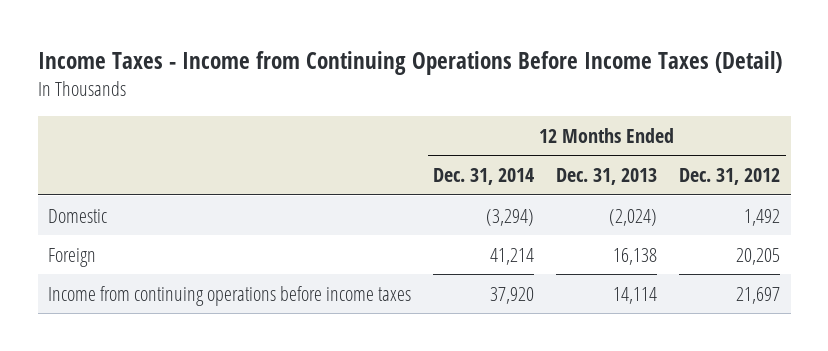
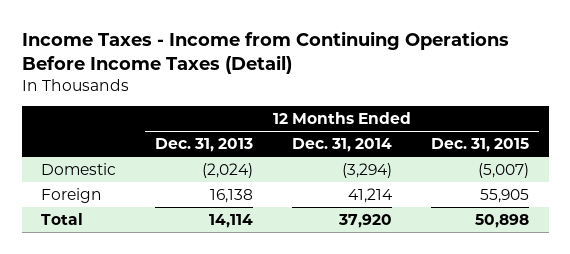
- | 12 Months Ended Dec. 31, 2014 | 12 Months Ended Dec. 31, 2013 | 12 Months Ended Dec. 31, 2012
+ | 12 Months Ended Dec. 31, 2013 | 12 Months Ended Dec. 31, 2014 | 12 Months Ended Dec. 31, 2015
- Income from continuing operations before income taxes | 37,920 | 14,114 | 21,697
+ Total | 14,114 | 37,920 | 50,898

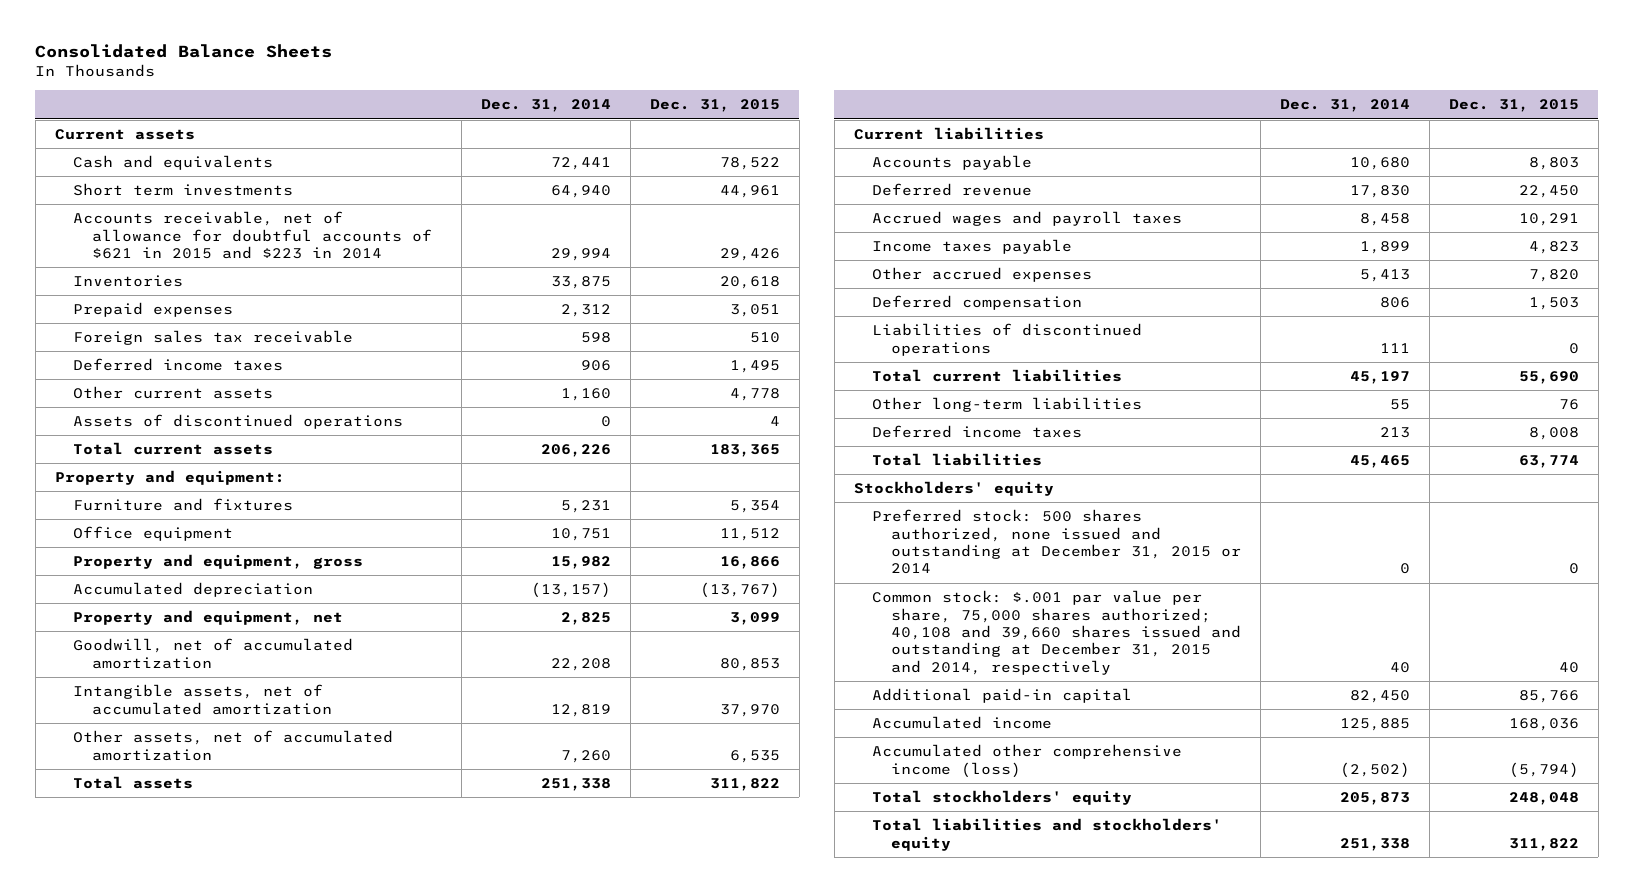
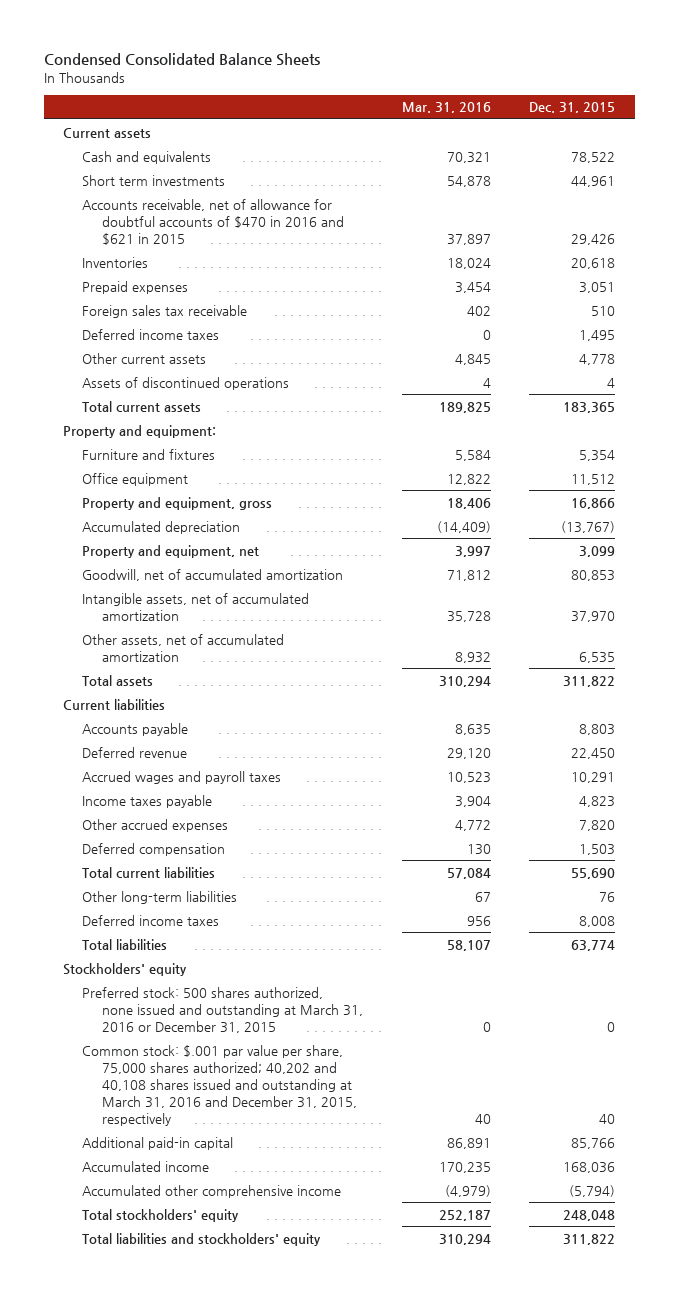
- Consolidated Balance Sheets
+ Condensed Consolidated Balance Sheets
- | Dec. 31, 2014 | Dec. 31, 2015
+ | Mar. 31, 2016 | Dec. 31, 2015
- Accounts receivable, net of allowance for doubtful accounts of $621 in 2015 and $223 in 2014 | 29,994 | 29,426
+ Accounts receivable, net of allowance for doubtful accounts of $470 in 2016 and $621 in 2015 | 37,897 | 29,426
- Liabilities of discontinued operations | 111 | 0
- Preferred stock: 500 shares authorized, none issued and outstanding at December 31, 2015 or 2014 | 0 | 0
- Common stock: $.001 par value per share, 75,000 shares authorized; 40,108 and 39,660 shares issued and outstanding at December 31, 2015 and 2014, respectively | 40 | 40
+ Preferred stock: 500 shares authorized, none issued and outstanding at March 31, 2016 or December 31, 2015 | 0 | 0
+ Common stock: $.001 par value per share, 75,000 shares authorized; 40,202 and 40,108 shares issued and outstanding at March 31, 2016 and December 31, 2015, respectively | 40 | 40
- Accumulated other comprehensive income (loss) | (2,502) | (5,794)
+ Accumulated other comprehensive income | (4,979) | (5,794)

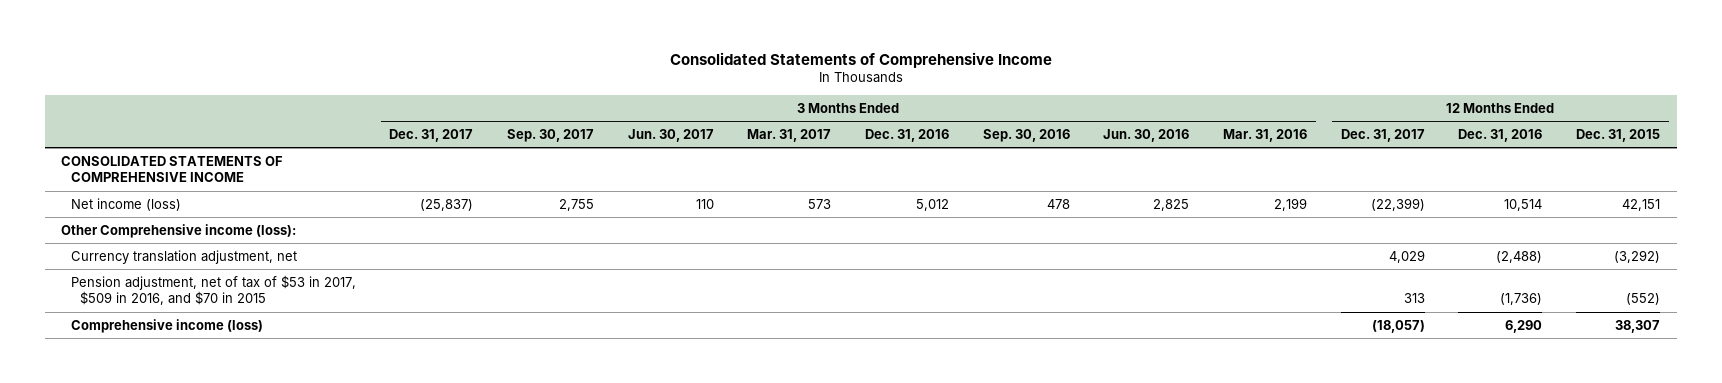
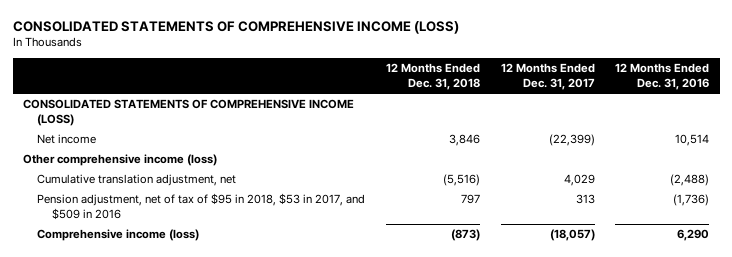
- Consolidated Statements of Comprehensive Income
+ CONSOLIDATED STATEMENTS OF COMPREHENSIVE INCOME (LOSS)
- | 3 Months Ended Dec. 31, 2017 | 3 Months Ended Sep. 30, 2017 | 3 Months Ended Jun. 30, 2017 | 3 Months Ended Mar. 31, 2017 | 3 Months Ended Dec. 31, 2016 | 3 Months Ended Sep. 30, 2016 | 3 Months Ended Jun. 30, 2016 | 3 Months Ended Mar. 31, 2016 | 12 Months Ended Dec. 31, 2017 | 12 Months Ended Dec. 31, 2016 | 12 Months Ended Dec. 31, 2015
+ | 12 Months Ended Dec. 31, 2018 | 12 Months Ended Dec. 31, 2017 | 12 Months Ended Dec. 31, 2016
- CONSOLIDATED STATEMENTS OF COMPREHENSIVE INCOME
- Net income (loss) | (25,837) | 2,755 | 110 | 573 | 5,012 | 478 | 2,825 | 2,199 | (22,399) | 10,514 | 42,151
- Other Comprehensive income (loss):
- Currency translation adjustment, net | | | | | | | | | 4,029 | (2,488) | (3,292)
- Pension adjustment, net of tax of $53 in 2017, $509 in 2016, and $70 in 2015 | | | | | | | | | 313 | (1,736) | (552)
+ CONSOLIDATED STATEMENTS OF COMPREHENSIVE INCOME (LOSS)
+ Net income | 3,846 | (22,399) | 10,514
+ Other comprehensive income (loss)
+ Cumulative translation adjustment, net | (5,516) | 4,029 | (2,488)
+ Pension adjustment, net of tax of $95 in 2018, $53 in 2017, and $509 in 2016 | 797 | 313 | (1,736)

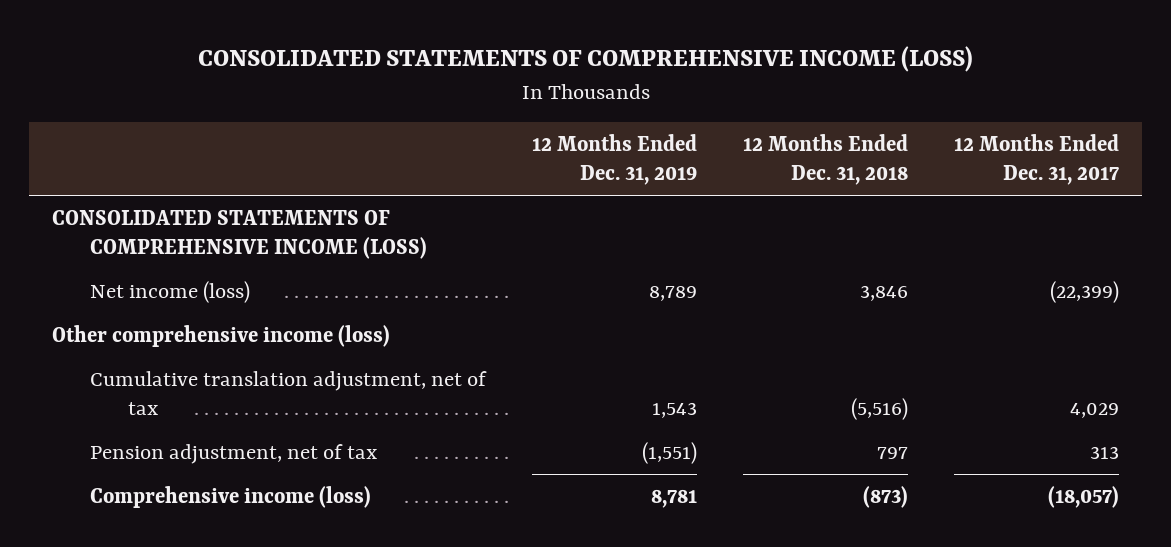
- | 12 Months Ended Dec. 31, 2018 | 12 Months Ended Dec. 31, 2017 | 12 Months Ended Dec. 31, 2016
+ | 12 Months Ended Dec. 31, 2019 | 12 Months Ended Dec. 31, 2018 | 12 Months Ended Dec. 31, 2017
- Net income | 3,846 | (22,399) | 10,514
+ Net income (loss) | 8,789 | 3,846 | (22,399)
- Cumulative translation adjustment, net | (5,516) | 4,029 | (2,488)
- Pension adjustment, net of tax of $95 in 2018, $53 in 2017, and $509 in 2016 | 797 | 313 | (1,736)
+ Cumulative translation adjustment, net of tax | 1,543 | (5,516) | 4,029
+ Pension adjustment, net of tax | (1,551) | 797 | 313

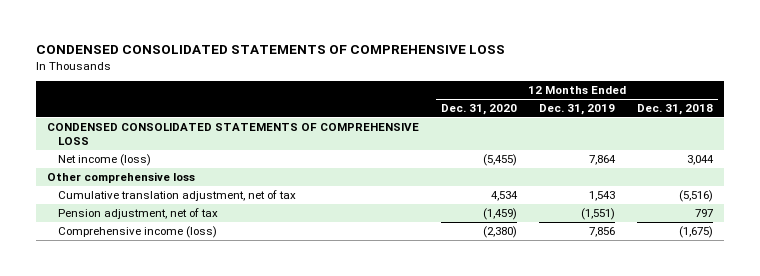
- CONSOLIDATED STATEMENTS OF COMPREHENSIVE INCOME (LOSS)
+ CONDENSED CONSOLIDATED STATEMENTS OF COMPREHENSIVE LOSS
- | 12 Months Ended Dec. 31, 2019 | 12 Months Ended Dec. 31, 2018 | 12 Months Ended Dec. 31, 2017
+ | 12 Months Ended Dec. 31, 2020 | 12 Months Ended Dec. 31, 2019 | 12 Months Ended Dec. 31, 2018
- CONSOLIDATED STATEMENTS OF COMPREHENSIVE INCOME (LOSS)
- Net income (loss) | 8,789 | 3,846 | (22,399)
- Other comprehensive income (loss)
+ CONDENSED CONSOLIDATED STATEMENTS OF COMPREHENSIVE LOSS
+ Net income (loss) | (5,455) | 7,864 | 3,044
+ Other comprehensive loss
- Comprehensive income (loss) | 8,781 | (873) | (18,057)
+ Comprehensive income (loss) | (2,380) | 7,856 | (1,675)

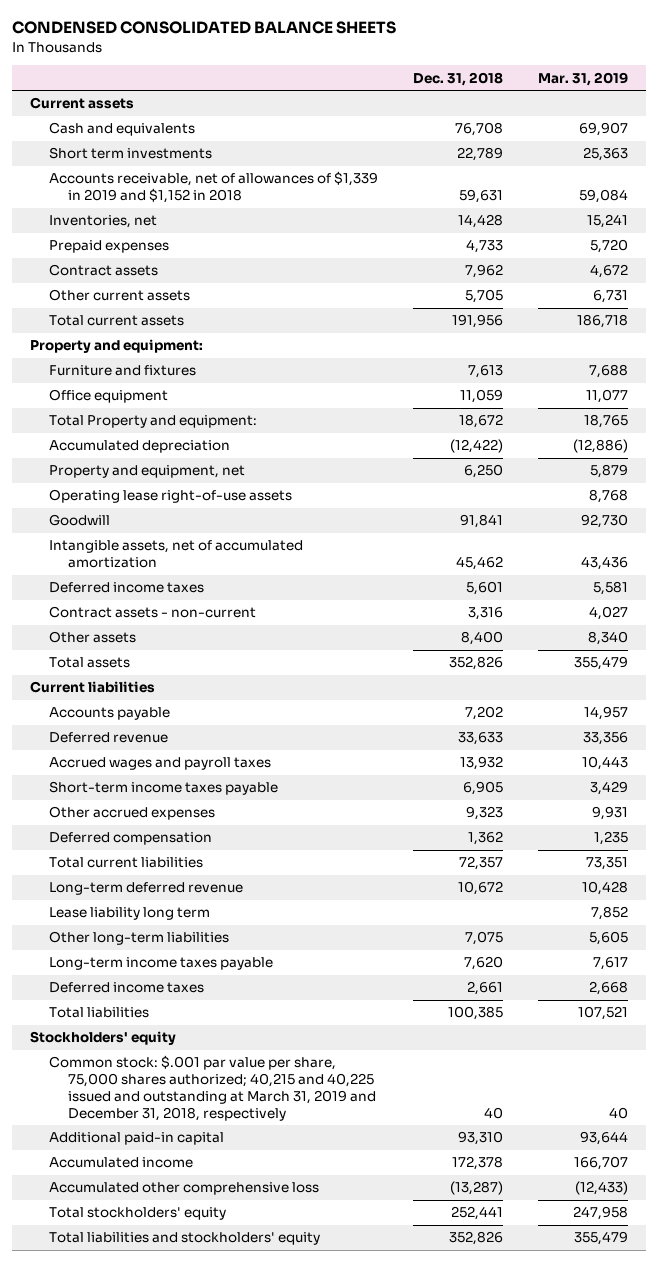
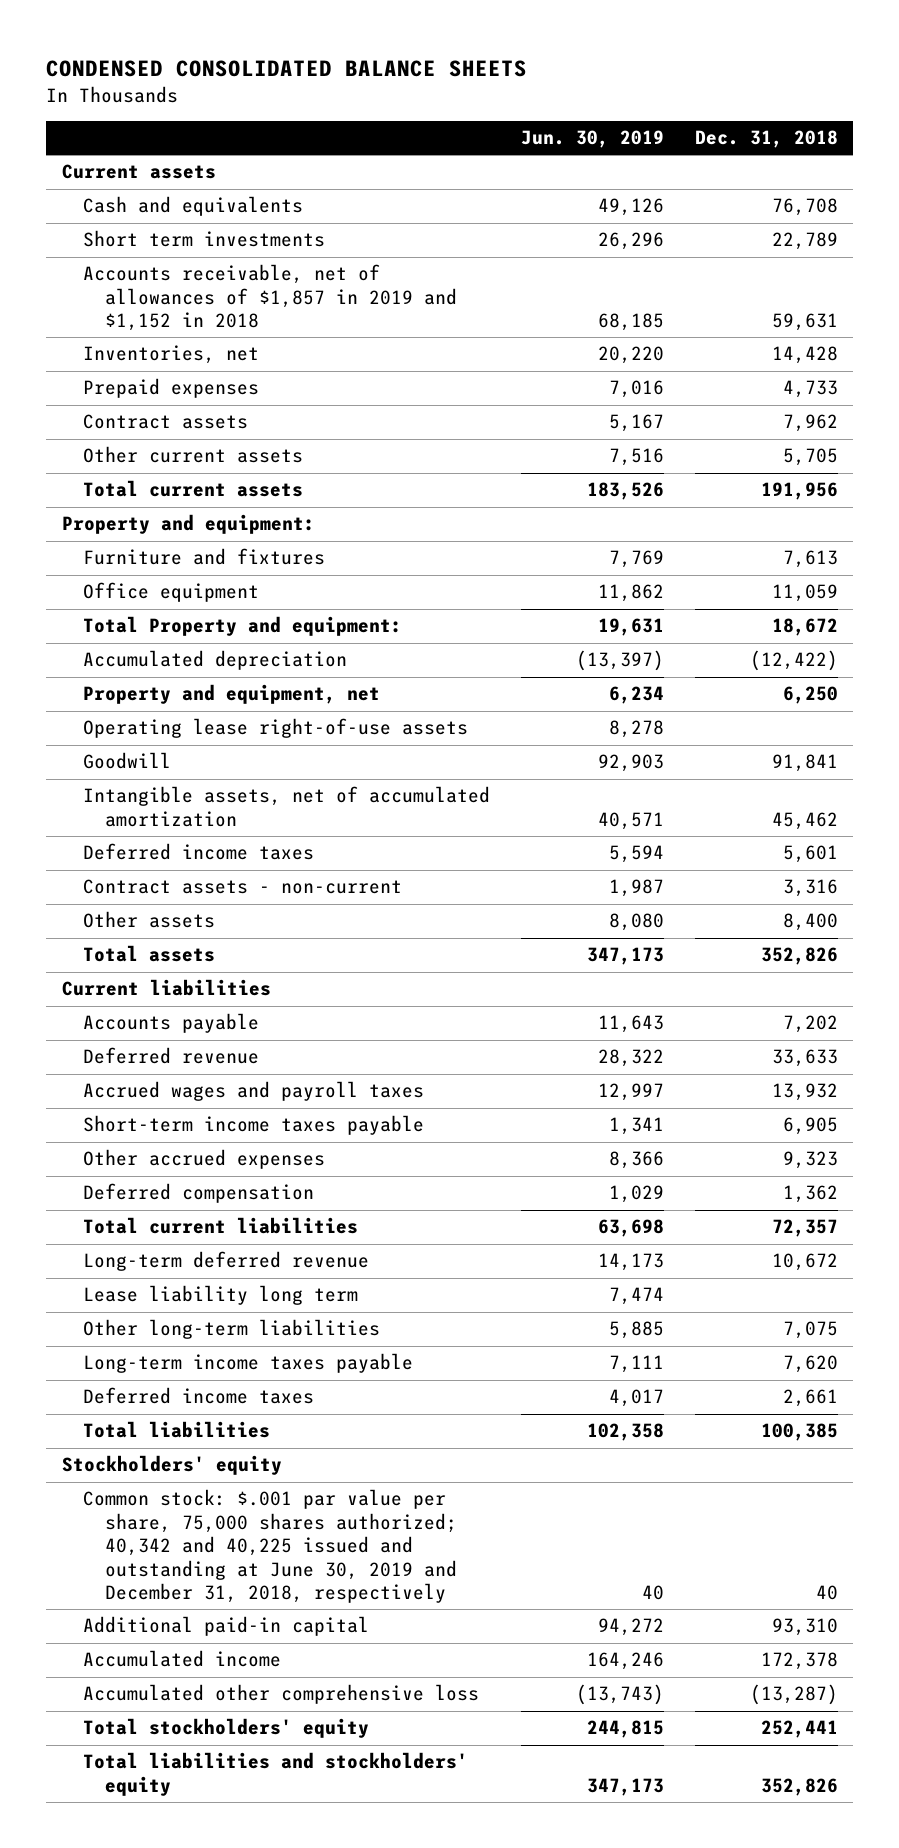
- | Dec. 31, 2018 | Mar. 31, 2019
+ | Jun. 30, 2019 | Dec. 31, 2018
- Accounts receivable, net of allowances of $1,339 in 2019 and $1,152 in 2018 | 59,631 | 59,084
+ Accounts receivable, net of allowances of $1,857 in 2019 and $1,152 in 2018 | 68,185 | 59,631
- Common stock: $.001 par value per share, 75,000 shares authorized; 40,215 and 40,225 issued and outstanding at March 31, 2019 and December 31, 2018, respectively | 40 | 40
+ Common stock: $.001 par value per share, 75,000 shares authorized; 40,342 and 40,225 issued and outstanding at June 30, 2019 and December 31, 2018, respectively | 40 | 40

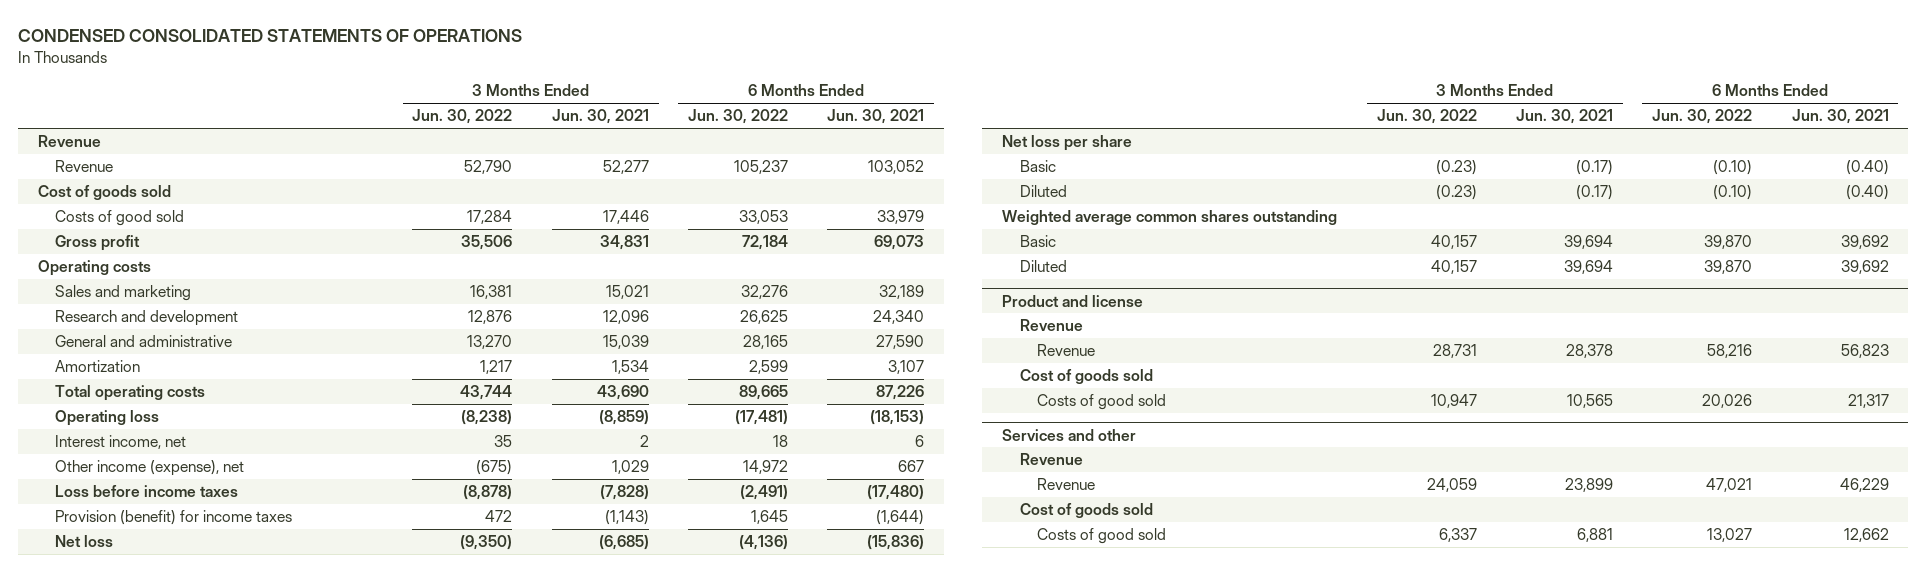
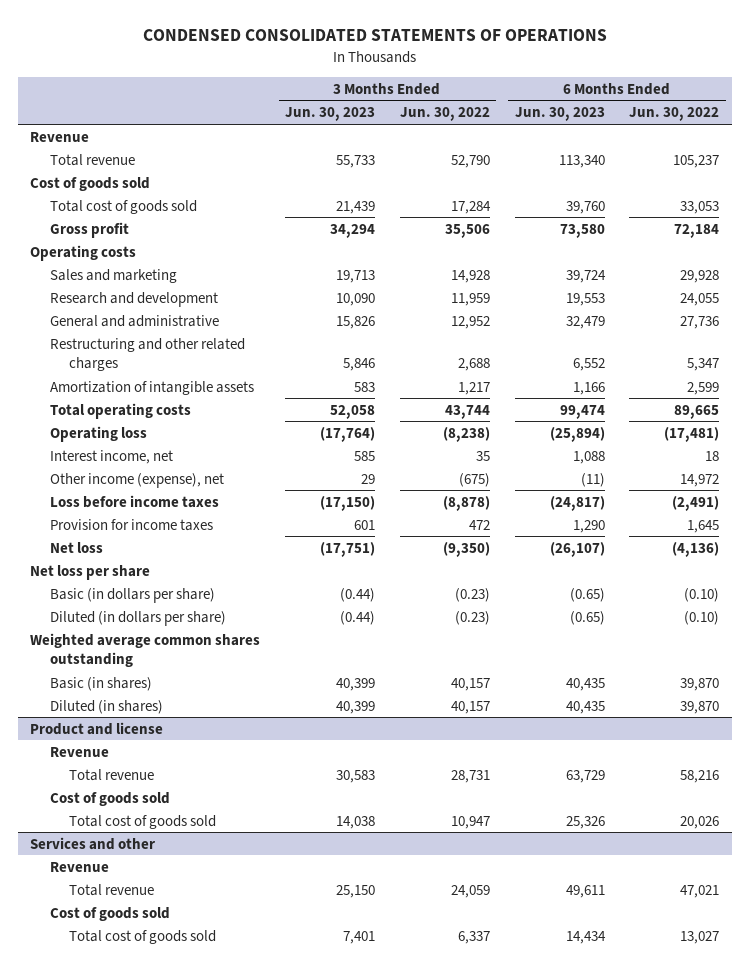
- | 3 Months Ended Jun. 30, 2022 | 3 Months Ended Jun. 30, 2021 | 6 Months Ended Jun. 30, 2022 | 6 Months Ended Jun. 30, 2021
+ | 3 Months Ended Jun. 30, 2023 | 3 Months Ended Jun. 30, 2022 | 6 Months Ended Jun. 30, 2023 | 6 Months Ended Jun. 30, 2022
- Revenue | 52,790 | 52,277 | 105,237 | 103,052
+ Total revenue | 55,733 | 52,790 | 113,340 | 105,237
- Costs of good sold | 17,284 | 17,446 | 33,053 | 33,979
+ Total cost of goods sold | 21,439 | 17,284 | 39,760 | 33,053
- Sales and marketing | 16,381 | 15,021 | 32,276 | 32,189
- Research and development | 12,876 | 12,096 | 26,625 | 24,340
- General and administrative | 13,270 | 15,039 | 28,165 | 27,590
- Amortization | 1,217 | 1,534 | 2,599 | 3,107
+ Sales and marketing | 19,713 | 14,928 | 39,724 | 29,928
+ Research and development | 10,090 | 11,959 | 19,553 | 24,055
+ General and administrative | 15,826 | 12,952 | 32,479 | 27,736
+ Restructuring and other related charges | 5,846 | 2,688 | 6,552 | 5,347
+ Amortization of intangible assets | 583 | 1,217 | 1,166 | 2,599
- Provision (benefit) for income taxes | 472 | (1,143) | 1,645 | (1,644)
+ Provision for income taxes | 601 | 472 | 1,290 | 1,645
- Basic | (0.23) | (0.17) | (0.10) | (0.40)
- Diluted | (0.23) | (0.17) | (0.10) | (0.40)
+ Basic (in dollars per share) | (0.44) | (0.23) | (0.65) | (0.10)
+ Diluted (in dollars per share) | (0.44) | (0.23) | (0.65) | (0.10)
- Basic | 40,157 | 39,694 | 39,870 | 39,692
- Diluted | 40,157 | 39,694 | 39,870 | 39,692
+ Basic (in shares) | 40,399 | 40,157 | 40,435 | 39,870
+ Diluted (in shares) | 40,399 | 40,157 | 40,435 | 39,870
@ Product and license
- Revenue | 28,731 | 28,378 | 58,216 | 56,823
+ Total revenue | 30,583 | 28,731 | 63,729 | 58,216
- Costs of good sold | 10,947 | 10,565 | 20,026 | 21,317
+ Total cost of goods sold | 14,038 | 10,947 | 25,326 | 20,026
@ Services and other
- Revenue | 24,059 | 23,899 | 47,021 | 46,229
+ Total revenue | 25,150 | 24,059 | 49,611 | 47,021
- Costs of good sold | 6,337 | 6,881 | 13,027 | 12,662
+ Total cost of goods sold | 7,401 | 6,337 | 14,434 | 13,027

